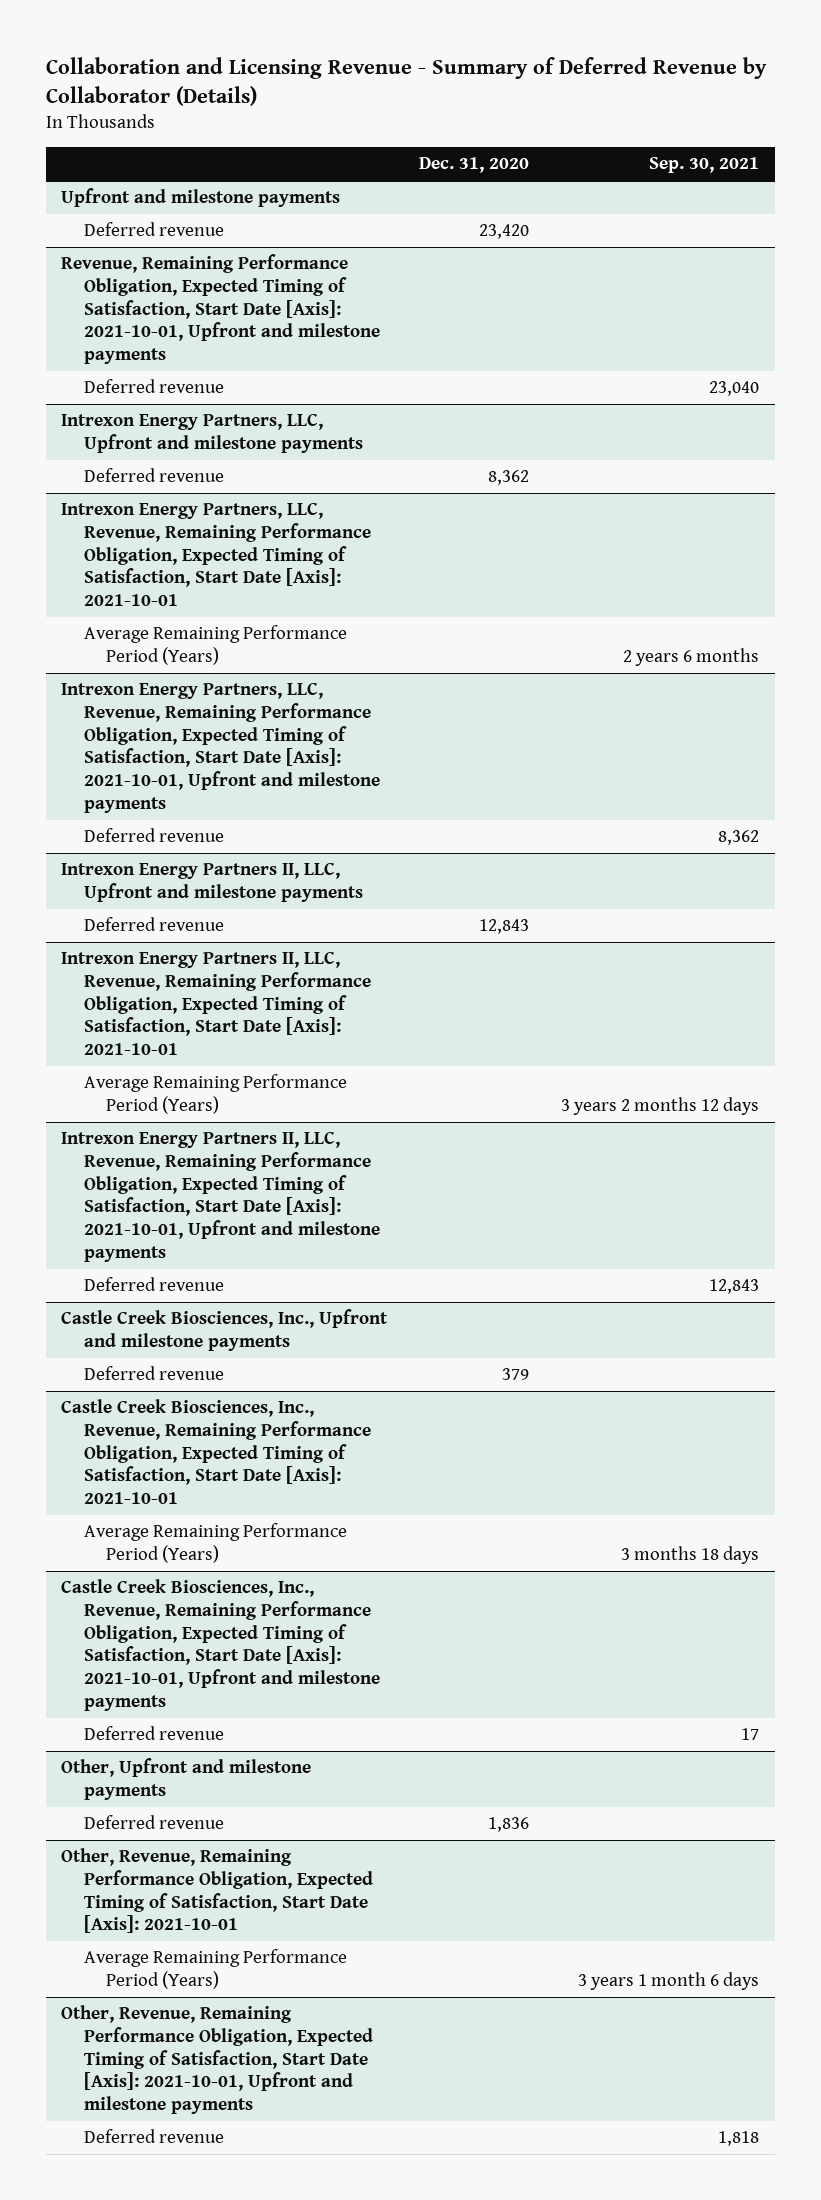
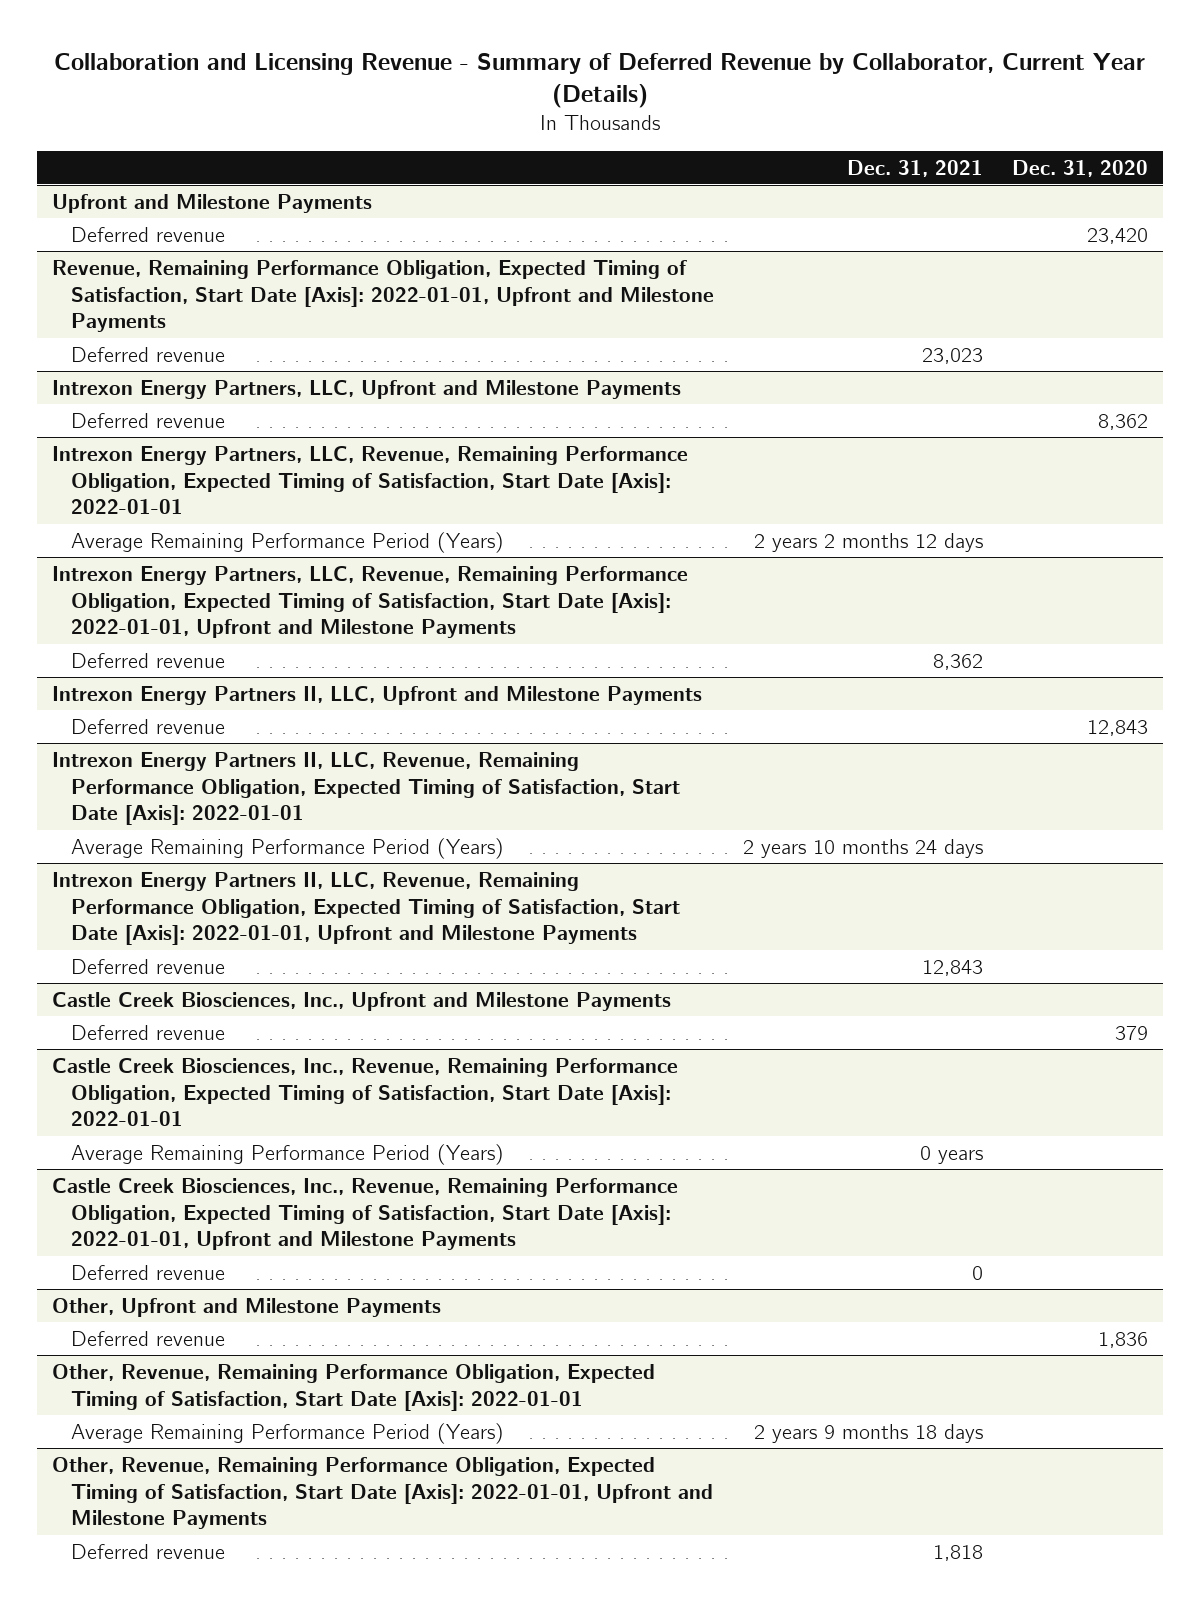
- Collaboration and Licensing Revenue - Summary of Deferred Revenue by Collaborator (Details)
+ Collaboration and Licensing Revenue - Summary of Deferred Revenue by Collaborator, Current Year (Details)
- | Dec. 31, 2020 | Sep. 30, 2021
+ | Dec. 31, 2021 | Dec. 31, 2020
- Upfront and milestone payments
+ Upfront and Milestone Payments
- Revenue, Remaining Performance Obligation, Expected Timing of Satisfaction, Start Date [Axis]: 2021-10-01, Upfront and milestone payments
+ Revenue, Remaining Performance Obligation, Expected Timing of Satisfaction, Start Date [Axis]: 2022-01-01, Upfront and Milestone Payments
- Intrexon Energy Partners, LLC, Upfront and milestone payments
+ Intrexon Energy Partners, LLC, Upfront and Milestone Payments
- Intrexon Energy Partners, LLC, Revenue, Remaining Performance Obligation, Expected Timing of Satisfaction, Start Date [Axis]: 2021-10-01
+ Intrexon Energy Partners, LLC, Revenue, Remaining Performance Obligation, Expected Timing of Satisfaction, Start Date [Axis]: 2022-01-01
- Intrexon Energy Partners, LLC, Revenue, Remaining Performance Obligation, Expected Timing of Satisfaction, Start Date [Axis]: 2021-10-01, Upfront and milestone payments
+ Intrexon Energy Partners, LLC, Revenue, Remaining Performance Obligation, Expected Timing of Satisfaction, Start Date [Axis]: 2022-01-01, Upfront and Milestone Payments
- Intrexon Energy Partners II, LLC, Upfront and milestone payments
+ Intrexon Energy Partners II, LLC, Upfront and Milestone Payments
- Intrexon Energy Partners II, LLC, Revenue, Remaining Performance Obligation, Expected Timing of Satisfaction, Start Date [Axis]: 2021-10-01
+ Intrexon Energy Partners II, LLC, Revenue, Remaining Performance Obligation, Expected Timing of Satisfaction, Start Date [Axis]: 2022-01-01
- Intrexon Energy Partners II, LLC, Revenue, Remaining Performance Obligation, Expected Timing of Satisfaction, Start Date [Axis]: 2021-10-01, Upfront and milestone payments
+ Intrexon Energy Partners II, LLC, Revenue, Remaining Performance Obligation, Expected Timing of Satisfaction, Start Date [Axis]: 2022-01-01, Upfront and Milestone Payments
- Castle Creek Biosciences, Inc., Upfront and milestone payments
+ Castle Creek Biosciences, Inc., Upfront and Milestone Payments
- Castle Creek Biosciences, Inc., Revenue, Remaining Performance Obligation, Expected Timing of Satisfaction, Start Date [Axis]: 2021-10-01
+ Castle Creek Biosciences, Inc., Revenue, Remaining Performance Obligation, Expected Timing of Satisfaction, Start Date [Axis]: 2022-01-01
- Castle Creek Biosciences, Inc., Revenue, Remaining Performance Obligation, Expected Timing of Satisfaction, Start Date [Axis]: 2021-10-01, Upfront and milestone payments
+ Castle Creek Biosciences, Inc., Revenue, Remaining Performance Obligation, Expected Timing of Satisfaction, Start Date [Axis]: 2022-01-01, Upfront and Milestone Payments
- Other, Upfront and milestone payments
+ Other, Upfront and Milestone Payments
- Other, Revenue, Remaining Performance Obligation, Expected Timing of Satisfaction, Start Date [Axis]: 2021-10-01
+ Other, Revenue, Remaining Performance Obligation, Expected Timing of Satisfaction, Start Date [Axis]: 2022-01-01
- Other, Revenue, Remaining Performance Obligation, Expected Timing of Satisfaction, Start Date [Axis]: 2021-10-01, Upfront and milestone payments
+ Other, Revenue, Remaining Performance Obligation, Expected Timing of Satisfaction, Start Date [Axis]: 2022-01-01, Upfront and Milestone Payments

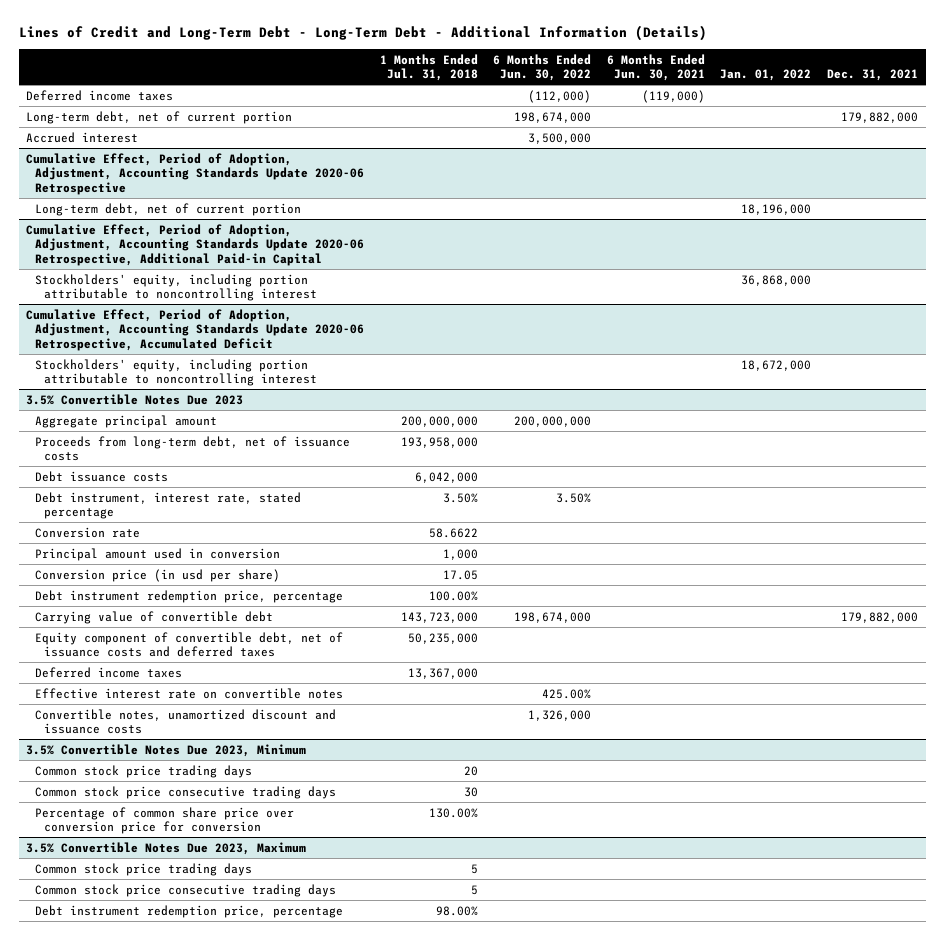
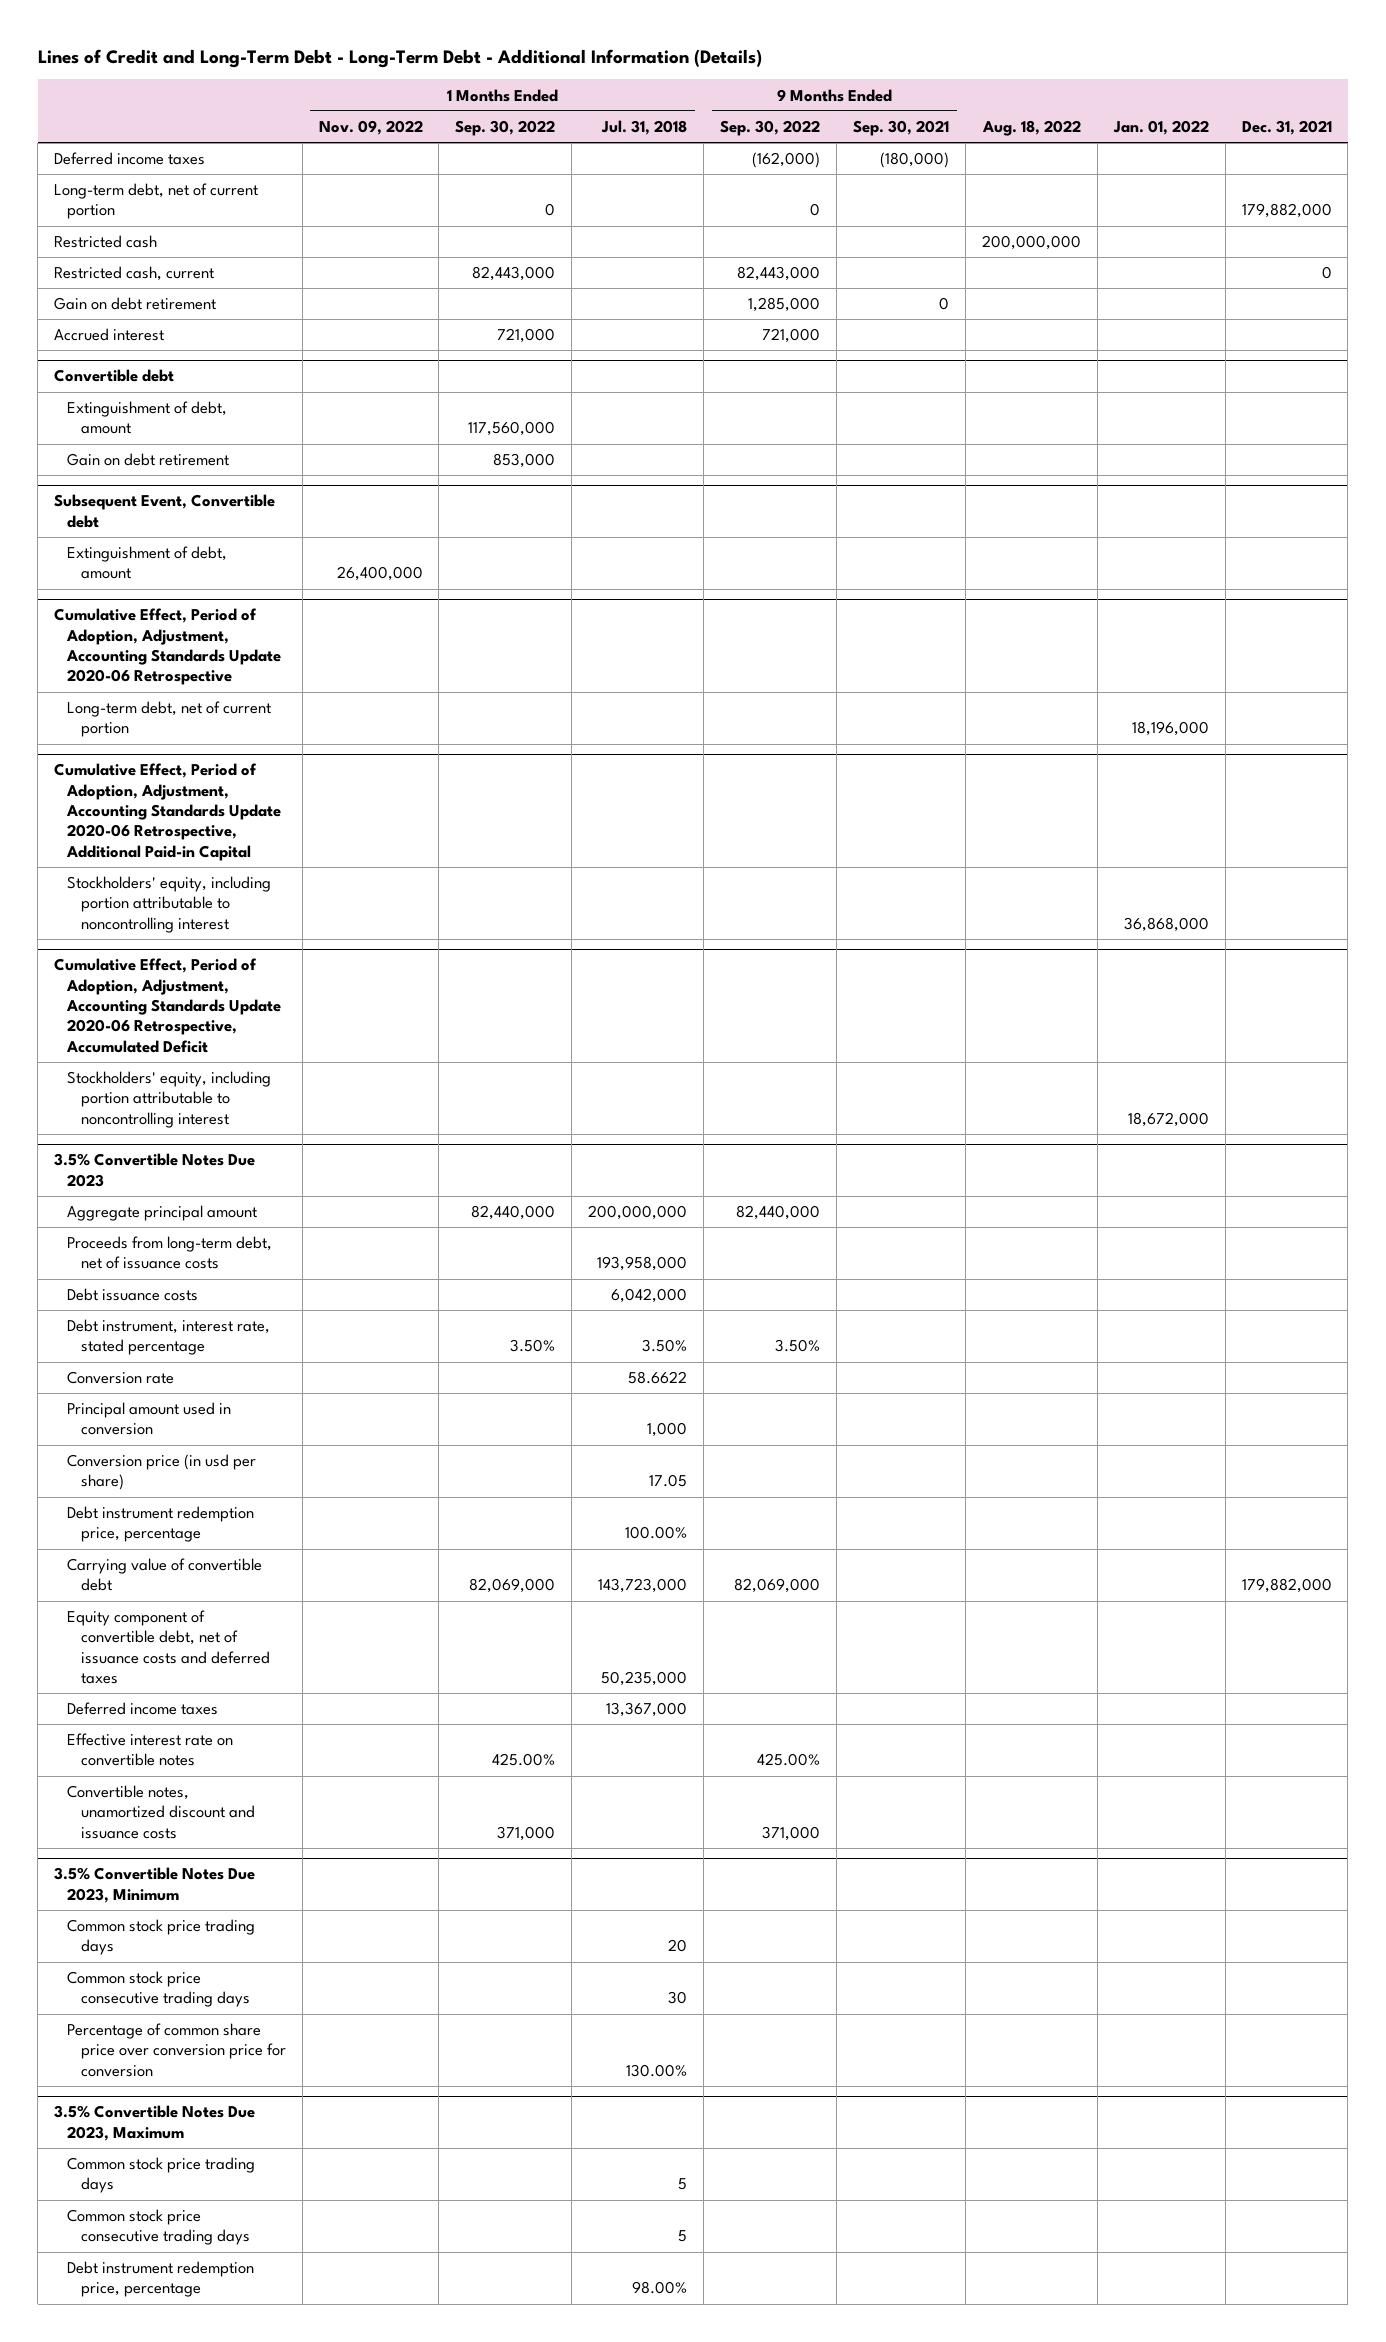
- | 1 Months Ended Jul. 31, 2018 | 6 Months Ended Jun. 30, 2022 | 6 Months Ended Jun. 30, 2021 | Jan. 01, 2022 | Dec. 31, 2021
+ | 1 Months Ended Nov. 09, 2022 | 1 Months Ended Sep. 30, 2022 | 1 Months Ended Jul. 31, 2018 | 9 Months Ended Sep. 30, 2022 | 9 Months Ended Sep. 30, 2021 | Aug. 18, 2022 | Jan. 01, 2022 | Dec. 31, 2021
+ Restricted cash | | | | | | 200,000,000 | |
+ Restricted cash, current | | 82,443,000 | | 82,443,000 | | | | 0
+ Gain on debt retirement | | | | 1,285,000 | 0 | | |
+ Convertible debt
+ Extinguishment of debt, amount | | 117,560,000 | | | | | |
+ Gain on debt retirement | | 853,000 | | | | | |
+ Subsequent Event, Convertible debt
+ Extinguishment of debt, amount | 26,400,000 | | | | | | |

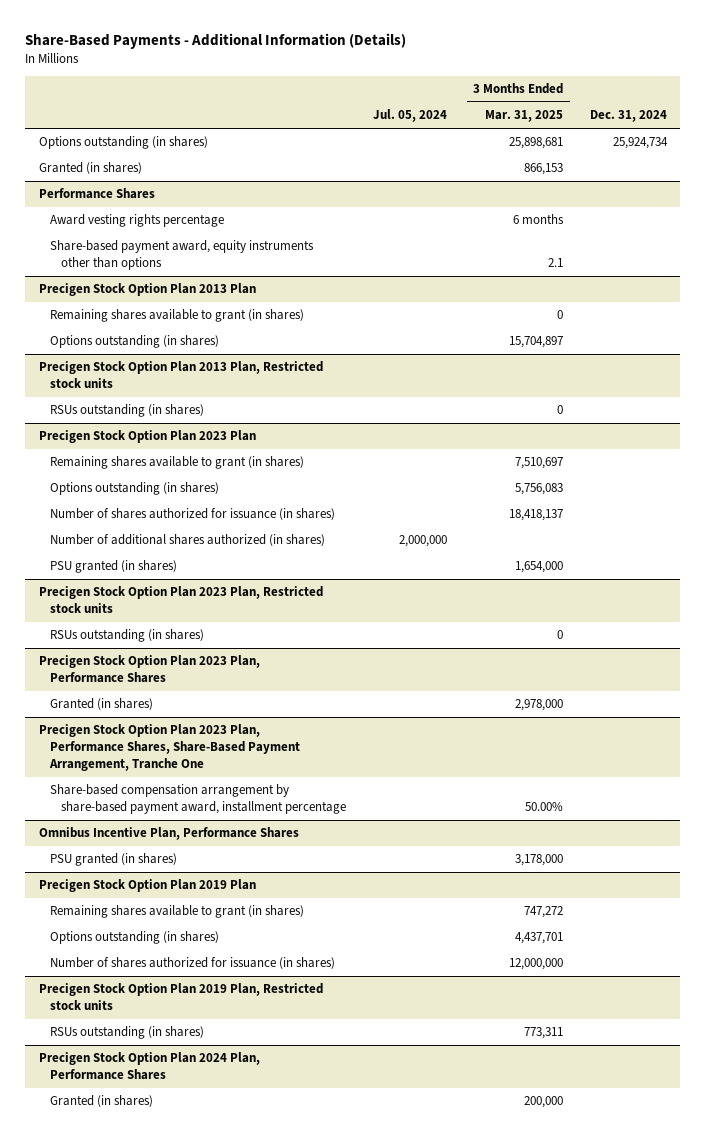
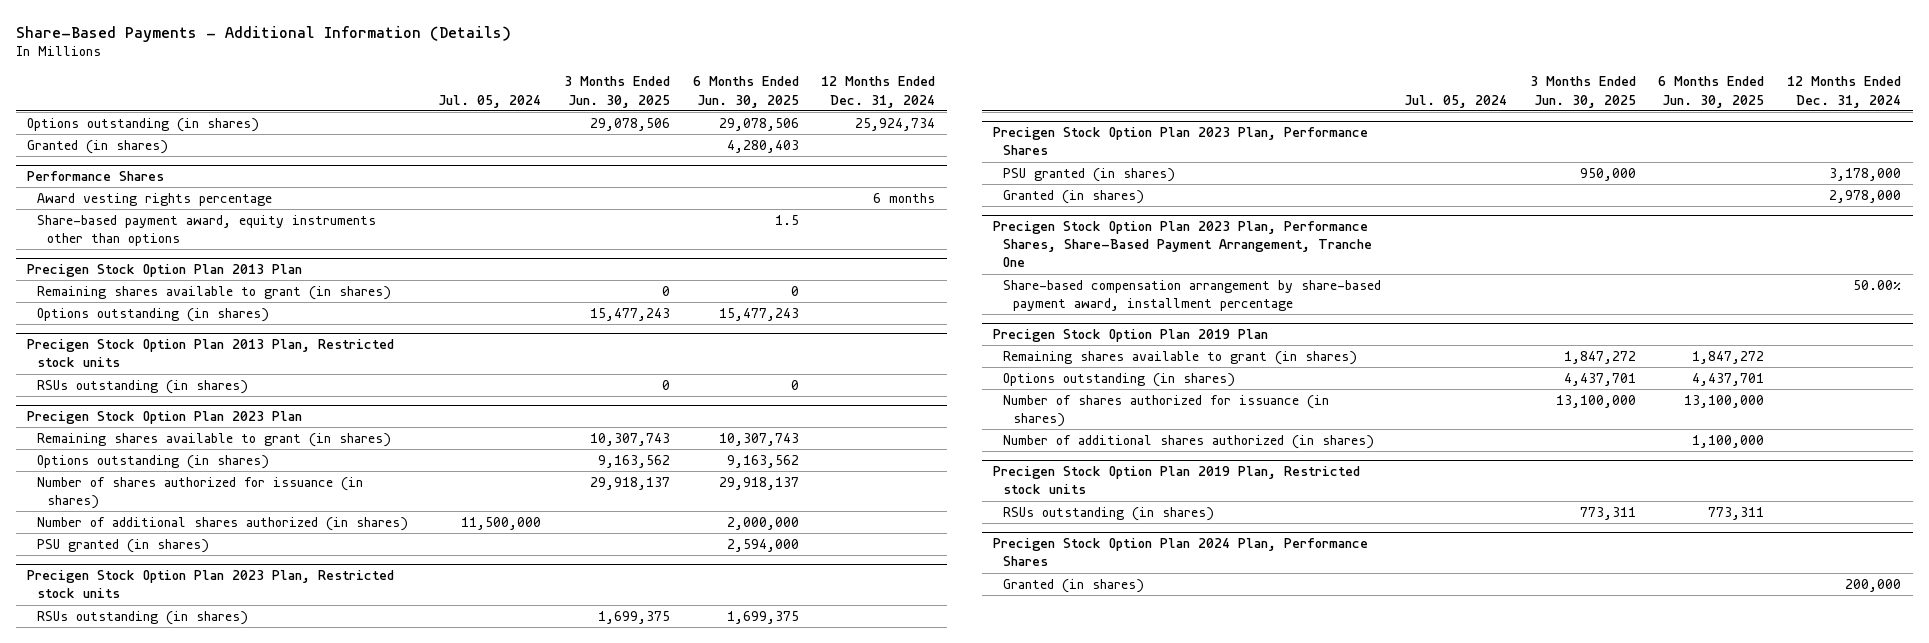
- | Jul. 05, 2024 | 3 Months Ended Mar. 31, 2025 | Dec. 31, 2024
+ | Jul. 05, 2024 | 3 Months Ended Jun. 30, 2025 | 6 Months Ended Jun. 30, 2025 | 12 Months Ended Dec. 31, 2024
@ Precigen Stock Option Plan 2023 Plan
- Number of additional shares authorized (in shares) | 2,000,000 | |
+ Number of additional shares authorized (in shares) | 11,500,000 | | 2,000,000 |
@ Precigen Stock Option Plan 2023 Plan, Performance Shares
+ PSU granted (in shares) | | 950,000 | | 3,178,000
- Omnibus Incentive Plan, Performance Shares
- PSU granted (in shares) | | 3,178,000 |
@ Precigen Stock Option Plan 2019 Plan
+ Number of additional shares authorized (in shares) | | | 1,100,000 |

